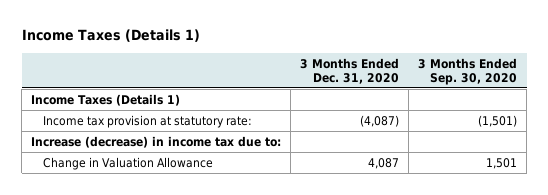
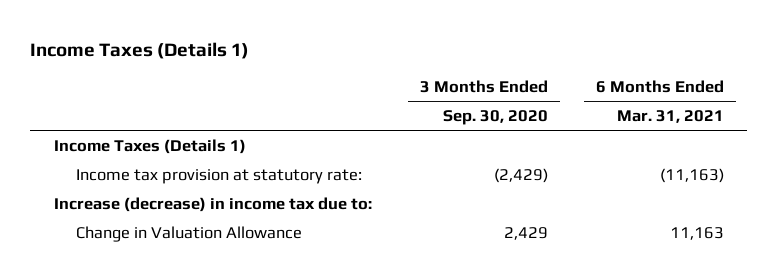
- | 3 Months Ended Dec. 31, 2020 | 3 Months Ended Sep. 30, 2020
+ | 3 Months Ended Sep. 30, 2020 | 6 Months Ended Mar. 31, 2021
- Income tax provision at statutory rate: | (4,087) | (1,501)
+ Income tax provision at statutory rate: | (2,429) | (11,163)
- Change in Valuation Allowance | 4,087 | 1,501
+ Change in Valuation Allowance | 2,429 | 11,163

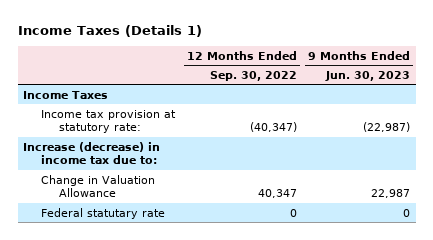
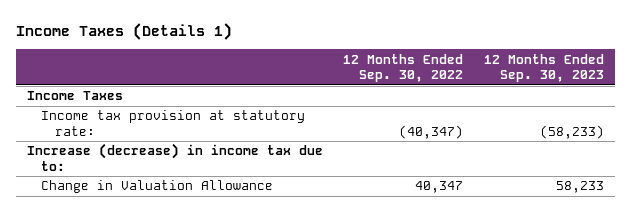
- | 12 Months Ended Sep. 30, 2022 | 9 Months Ended Jun. 30, 2023
+ | 12 Months Ended Sep. 30, 2022 | 12 Months Ended Sep. 30, 2023
- Federal statutary rate | 0 | 0

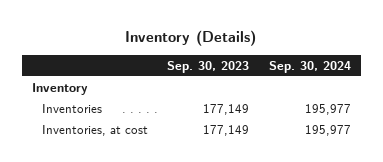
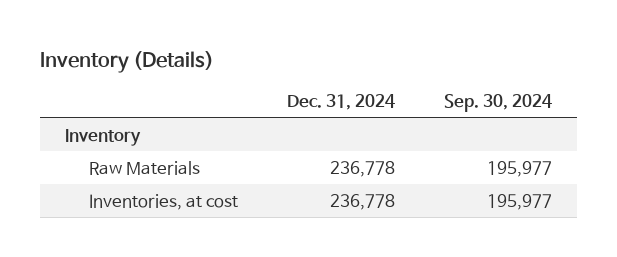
- | Sep. 30, 2023 | Sep. 30, 2024
+ | Dec. 31, 2024 | Sep. 30, 2024
- Inventories | 177,149 | 195,977
+ Raw Materials | 236,778 | 195,977

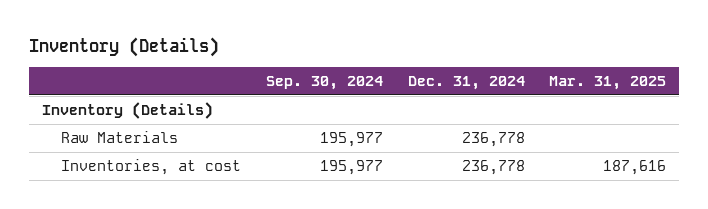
- | Dec. 31, 2024 | Sep. 30, 2024
+ | Sep. 30, 2024 | Dec. 31, 2024 | Mar. 31, 2025
- Inventory
+ Inventory (Details)

